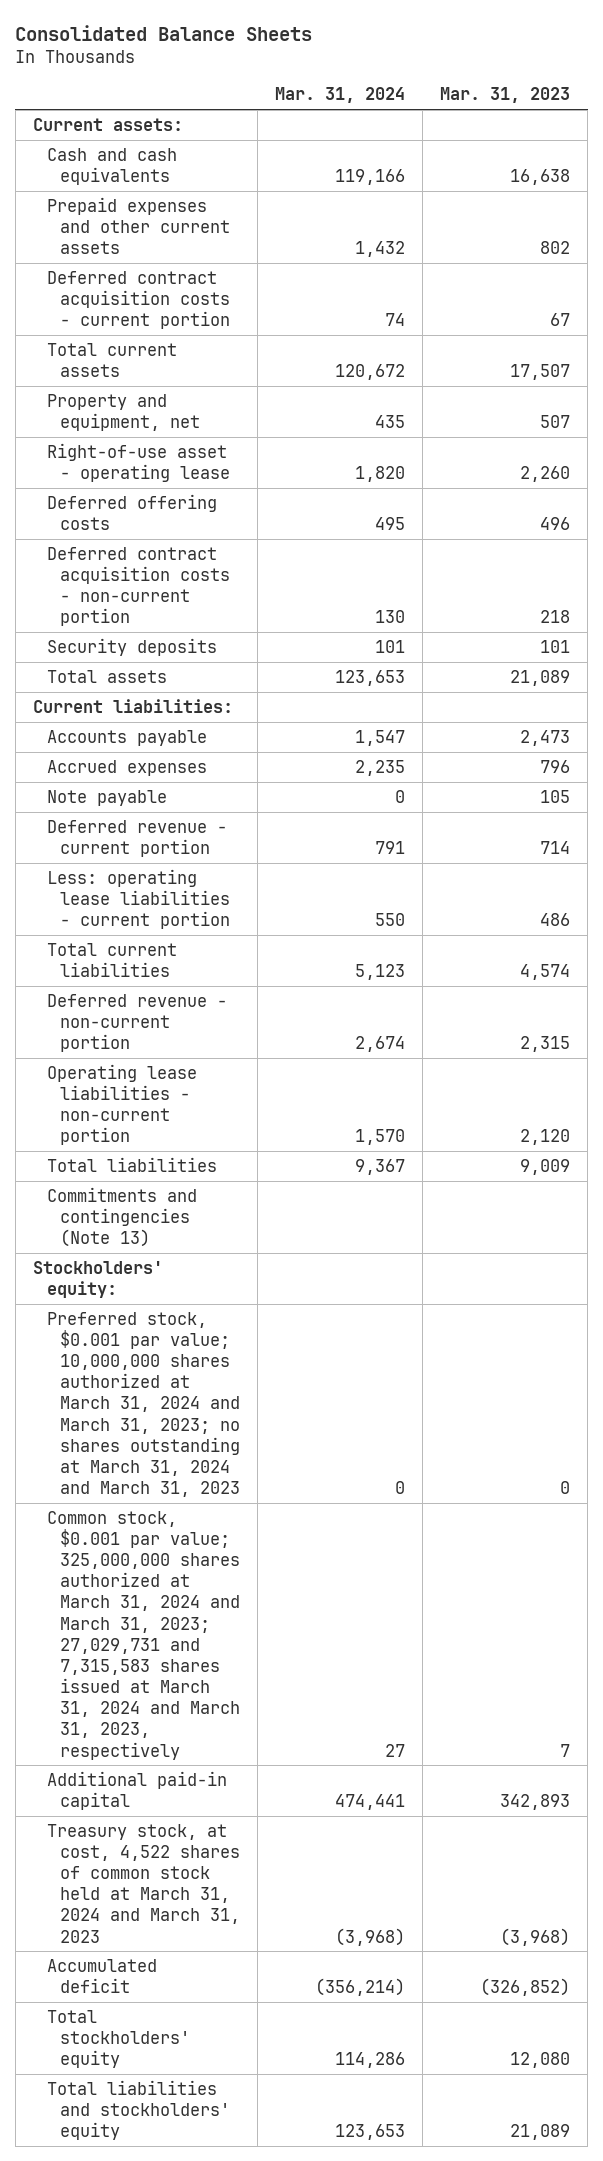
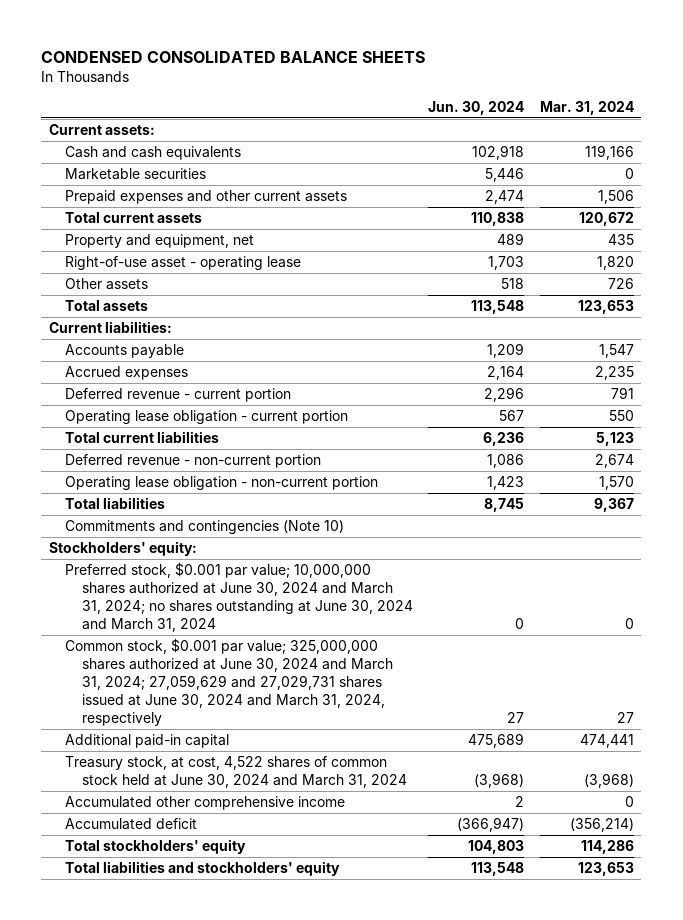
- Consolidated Balance Sheets
+ CONDENSED CONSOLIDATED BALANCE SHEETS
- | Mar. 31, 2024 | Mar. 31, 2023
+ | Jun. 30, 2024 | Mar. 31, 2024
- Prepaid expenses and other current assets | 1,432 | 802
- Deferred contract acquisition costs - current portion | 74 | 67
+ Marketable securities | 5,446 | 0
+ Prepaid expenses and other current assets | 2,474 | 1,506
- Deferred offering costs | 495 | 496
- Deferred contract acquisition costs - non-current portion | 130 | 218
- Security deposits | 101 | 101
+ Other assets | 518 | 726
- Note payable | 0 | 105
- Less: operating lease liabilities - current portion | 550 | 486
+ Operating lease obligation - current portion | 567 | 550
- Operating lease liabilities - non-current portion | 1,570 | 2,120
+ Operating lease obligation - non-current portion | 1,423 | 1,570
- Commitments and contingencies (Note 13)
+ Commitments and contingencies (Note 10)
- Preferred stock, $0.001 par value; 10,000,000 shares authorized at March 31, 2024 and March 31, 2023; no shares outstanding at March 31, 2024 and March 31, 2023 | 0 | 0
- Common stock, $0.001 par value; 325,000,000 shares authorized at March 31, 2024 and March 31, 2023; 27,029,731 and 7,315,583 shares issued at March 31, 2024 and March 31, 2023, respectively | 27 | 7
+ Preferred stock, $0.001 par value; 10,000,000 shares authorized at June 30, 2024 and March 31, 2024; no shares outstanding at June 30, 2024 and March 31, 2024 | 0 | 0
+ Common stock, $0.001 par value; 325,000,000 shares authorized at June 30, 2024 and March 31, 2024; 27,059,629 and 27,029,731 shares issued at June 30, 2024 and March 31, 2024, respectively | 27 | 27
- Treasury stock, at cost, 4,522 shares of common stock held at March 31, 2024 and March 31, 2023 | (3,968) | (3,968)
+ Treasury stock, at cost, 4,522 shares of common stock held at June 30, 2024 and March 31, 2024 | (3,968) | (3,968)
+ Accumulated other comprehensive income | 2 | 0

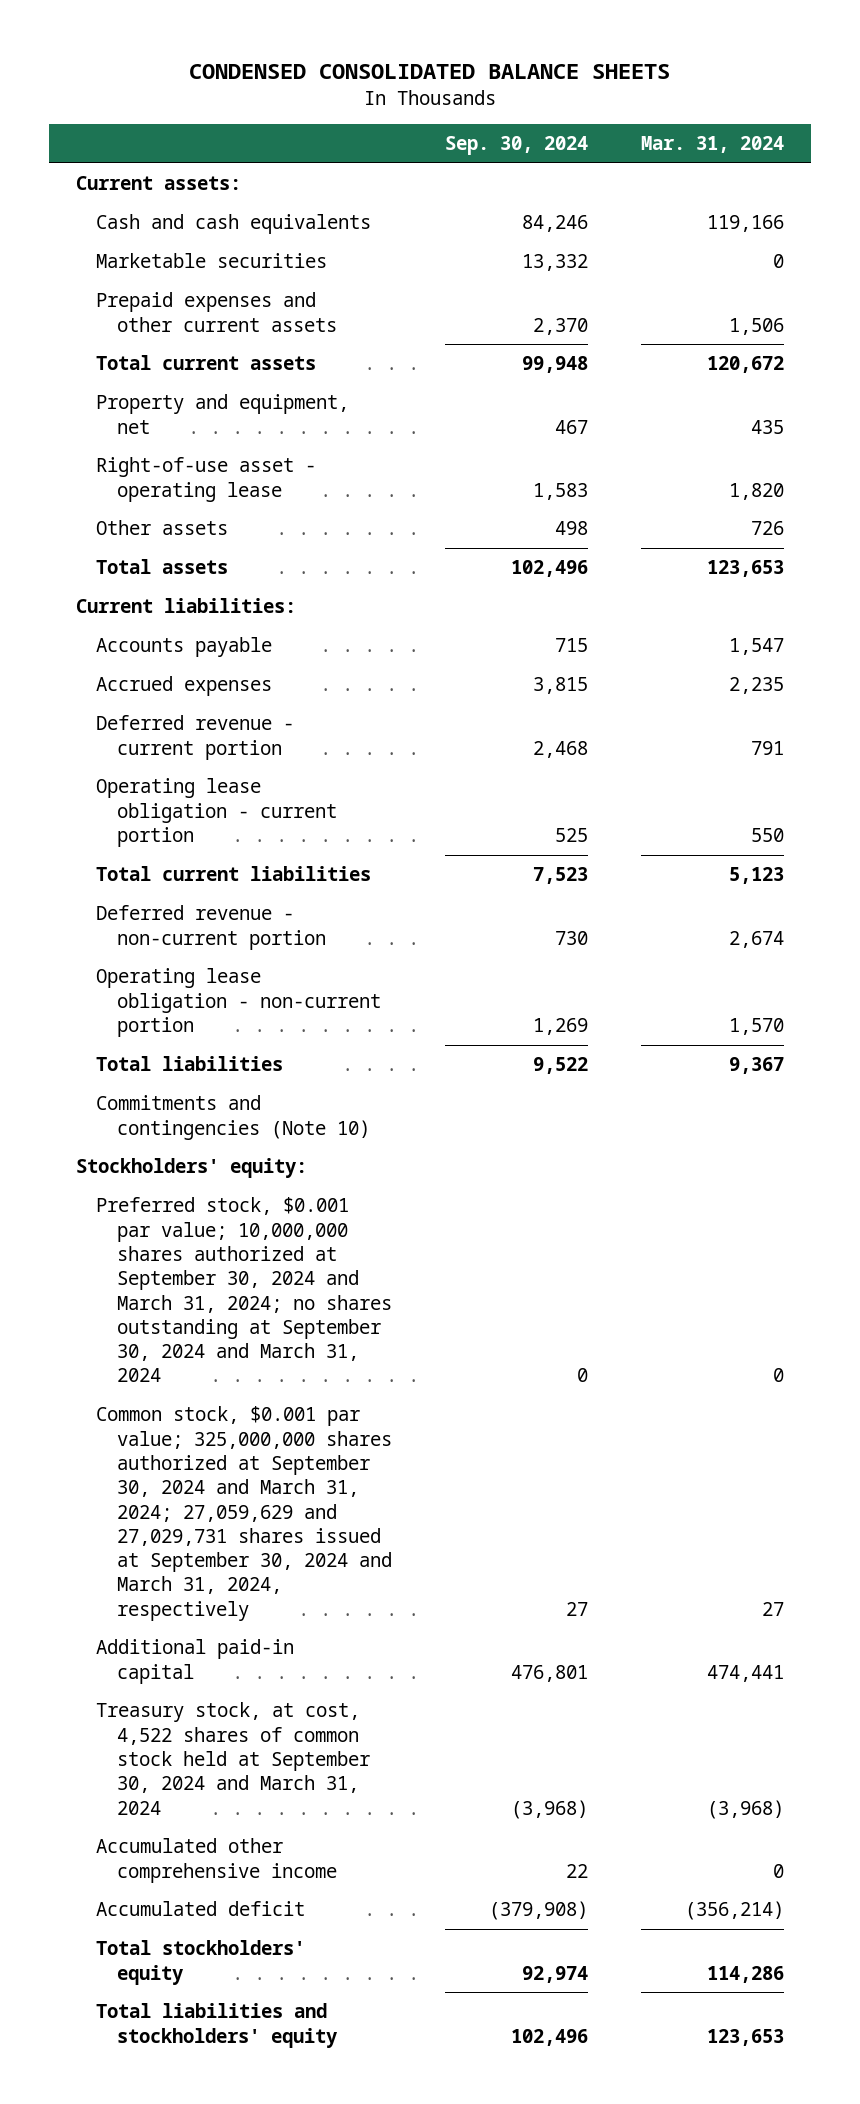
- | Jun. 30, 2024 | Mar. 31, 2024
+ | Sep. 30, 2024 | Mar. 31, 2024
- Preferred stock, $0.001 par value; 10,000,000 shares authorized at June 30, 2024 and March 31, 2024; no shares outstanding at June 30, 2024 and March 31, 2024 | 0 | 0
- Common stock, $0.001 par value; 325,000,000 shares authorized at June 30, 2024 and March 31, 2024; 27,059,629 and 27,029,731 shares issued at June 30, 2024 and March 31, 2024, respectively | 27 | 27
+ Preferred stock, $0.001 par value; 10,000,000 shares authorized at September 30, 2024 and March 31, 2024; no shares outstanding at September 30, 2024 and March 31, 2024 | 0 | 0
+ Common stock, $0.001 par value; 325,000,000 shares authorized at September 30, 2024 and March 31, 2024; 27,059,629 and 27,029,731 shares issued at September 30, 2024 and March 31, 2024, respectively | 27 | 27
- Treasury stock, at cost, 4,522 shares of common stock held at June 30, 2024 and March 31, 2024 | (3,968) | (3,968)
+ Treasury stock, at cost, 4,522 shares of common stock held at September 30, 2024 and March 31, 2024 | (3,968) | (3,968)

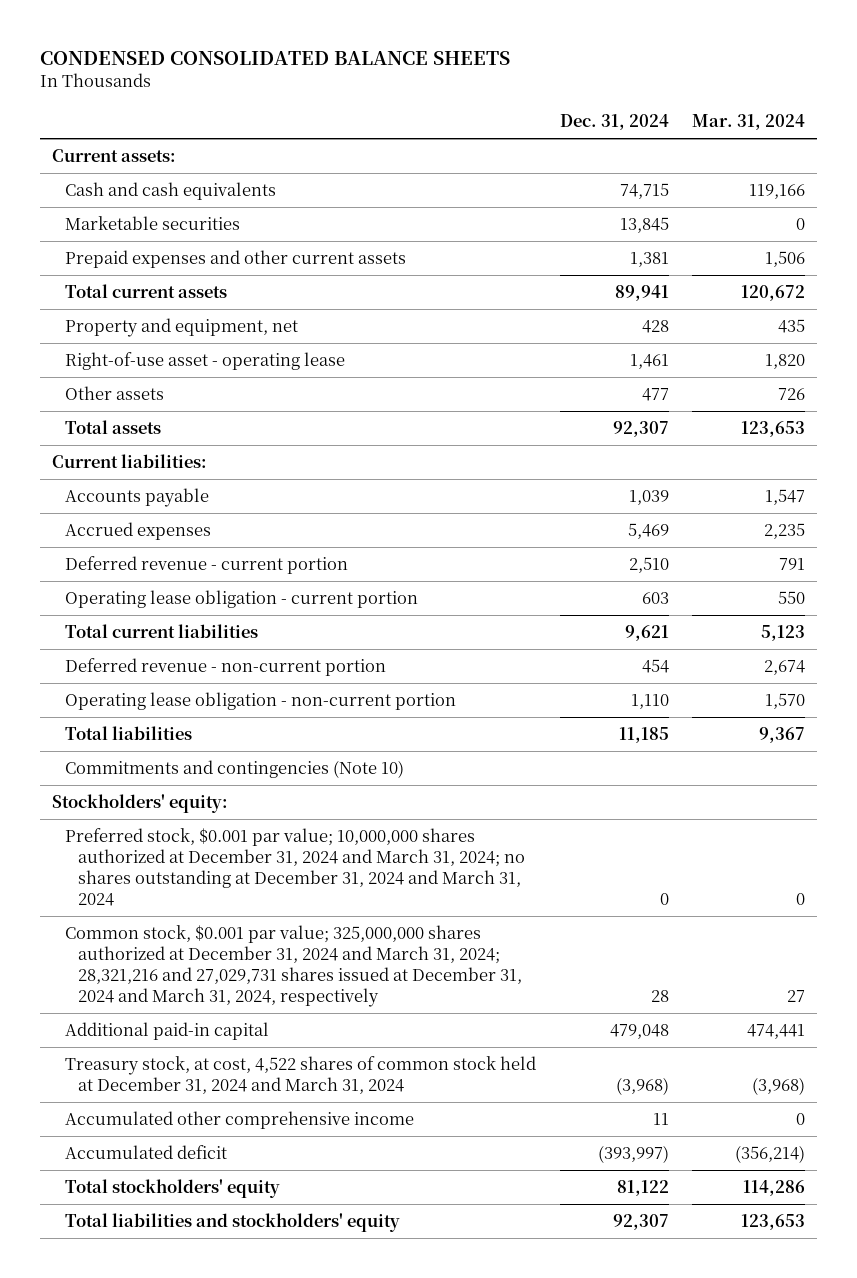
- | Sep. 30, 2024 | Mar. 31, 2024
+ | Dec. 31, 2024 | Mar. 31, 2024
- Preferred stock, $0.001 par value; 10,000,000 shares authorized at September 30, 2024 and March 31, 2024; no shares outstanding at September 30, 2024 and March 31, 2024 | 0 | 0
- Common stock, $0.001 par value; 325,000,000 shares authorized at September 30, 2024 and March 31, 2024; 27,059,629 and 27,029,731 shares issued at September 30, 2024 and March 31, 2024, respectively | 27 | 27
+ Preferred stock, $0.001 par value; 10,000,000 shares authorized at December 31, 2024 and March 31, 2024; no shares outstanding at December 31, 2024 and March 31, 2024 | 0 | 0
+ Common stock, $0.001 par value; 325,000,000 shares authorized at December 31, 2024 and March 31, 2024; 28,321,216 and 27,029,731 shares issued at December 31, 2024 and March 31, 2024, respectively | 28 | 27
- Treasury stock, at cost, 4,522 shares of common stock held at September 30, 2024 and March 31, 2024 | (3,968) | (3,968)
+ Treasury stock, at cost, 4,522 shares of common stock held at December 31, 2024 and March 31, 2024 | (3,968) | (3,968)

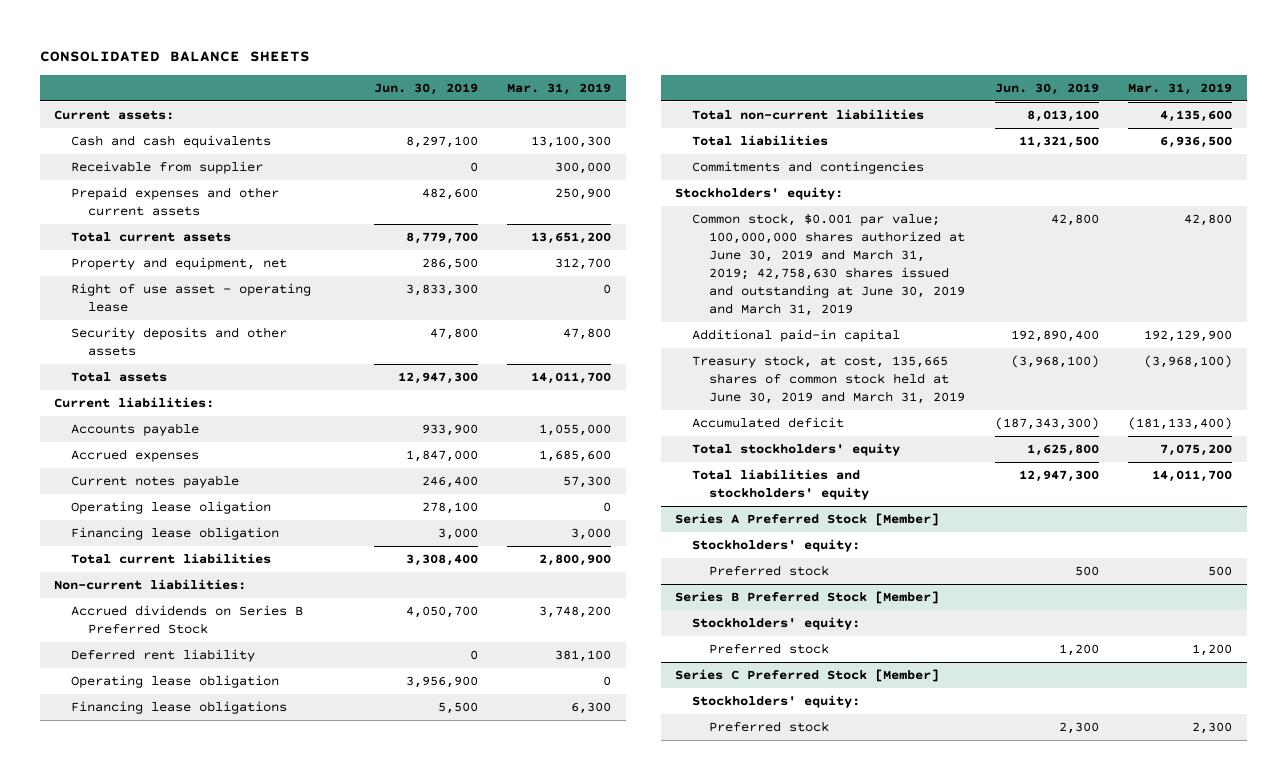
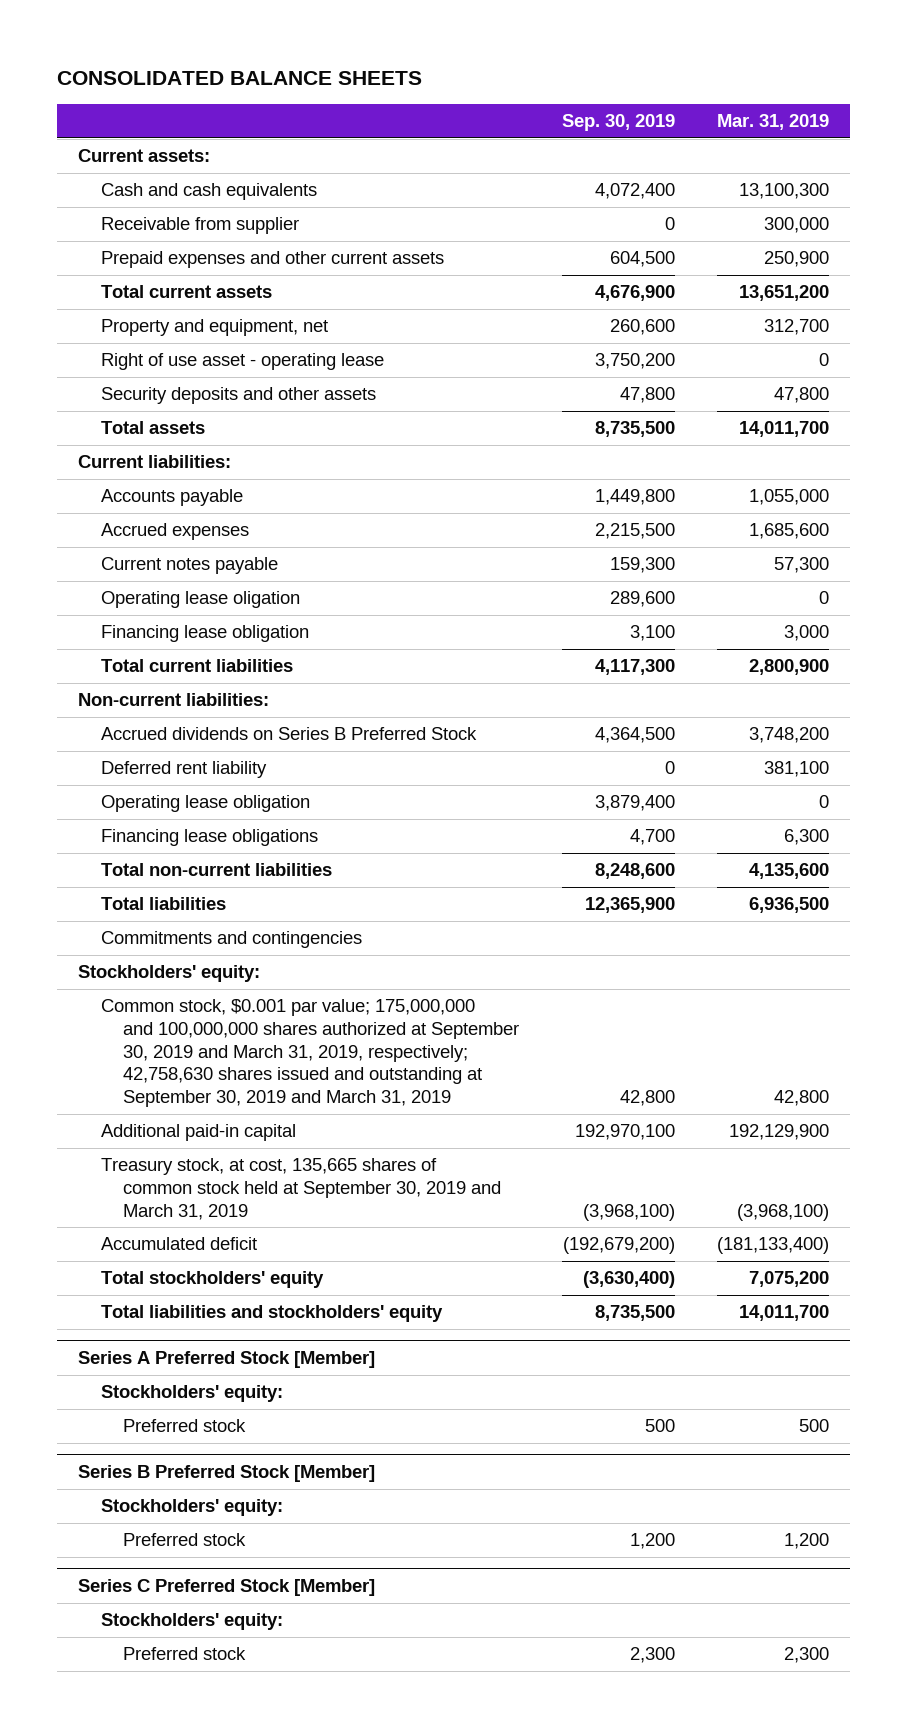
- | Jun. 30, 2019 | Mar. 31, 2019
+ | Sep. 30, 2019 | Mar. 31, 2019
- Common stock, $0.001 par value; 100,000,000 shares authorized at June 30, 2019 and March 31, 2019; 42,758,630 shares issued and outstanding at June 30, 2019 and March 31, 2019 | 42,800 | 42,800
+ Common stock, $0.001 par value; 175,000,000 and 100,000,000 shares authorized at September 30, 2019 and March 31, 2019, respectively; 42,758,630 shares issued and outstanding at September 30, 2019 and March 31, 2019 | 42,800 | 42,800
- Treasury stock, at cost, 135,665 shares of common stock held at June 30, 2019 and March 31, 2019 | (3,968,100) | (3,968,100)
+ Treasury stock, at cost, 135,665 shares of common stock held at September 30, 2019 and March 31, 2019 | (3,968,100) | (3,968,100)

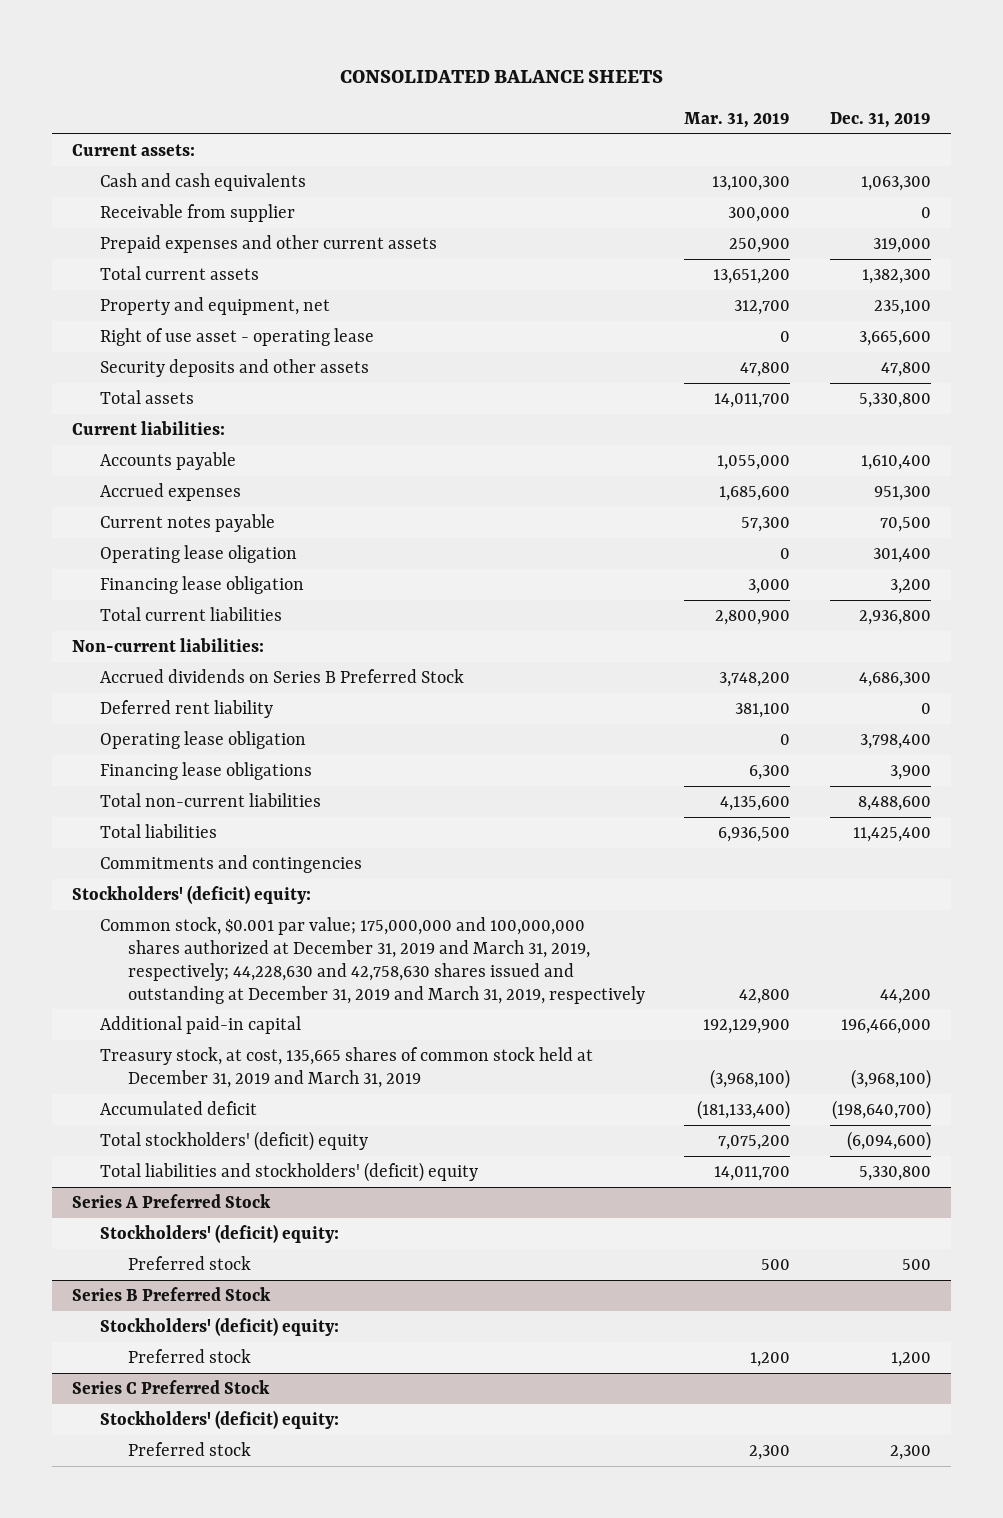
- | Sep. 30, 2019 | Mar. 31, 2019
+ | Mar. 31, 2019 | Dec. 31, 2019
- Stockholders' equity:
- Common stock, $0.001 par value; 175,000,000 and 100,000,000 shares authorized at September 30, 2019 and March 31, 2019, respectively; 42,758,630 shares issued and outstanding at September 30, 2019 and March 31, 2019 | 42,800 | 42,800
+ Stockholders' (deficit) equity:
+ Common stock, $0.001 par value; 175,000,000 and 100,000,000 shares authorized at December 31, 2019 and March 31, 2019, respectively; 44,228,630 and 42,758,630 shares issued and outstanding at December 31, 2019 and March 31, 2019, respectively | 42,800 | 44,200
- Treasury stock, at cost, 135,665 shares of common stock held at September 30, 2019 and March 31, 2019 | (3,968,100) | (3,968,100)
+ Treasury stock, at cost, 135,665 shares of common stock held at December 31, 2019 and March 31, 2019 | (3,968,100) | (3,968,100)
- Total stockholders' equity | (3,630,400) | 7,075,200
- Total liabilities and stockholders' equity | 8,735,500 | 14,011,700
- Series A Preferred Stock [Member]
- Stockholders' equity:
+ Total stockholders' (deficit) equity | 7,075,200 | (6,094,600)
+ Total liabilities and stockholders' (deficit) equity | 14,011,700 | 5,330,800
+ Series A Preferred Stock
+ Stockholders' (deficit) equity:
- Series B Preferred Stock [Member]
- Stockholders' equity:
+ Series B Preferred Stock
+ Stockholders' (deficit) equity:
- Series C Preferred Stock [Member]
- Stockholders' equity:
+ Series C Preferred Stock
+ Stockholders' (deficit) equity:

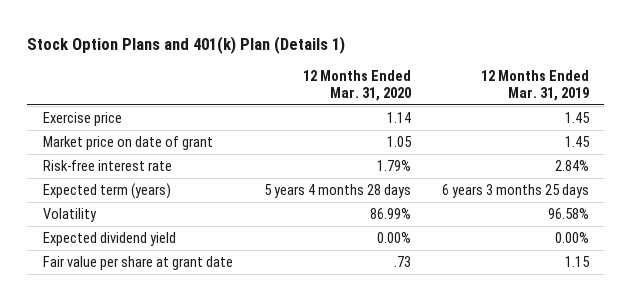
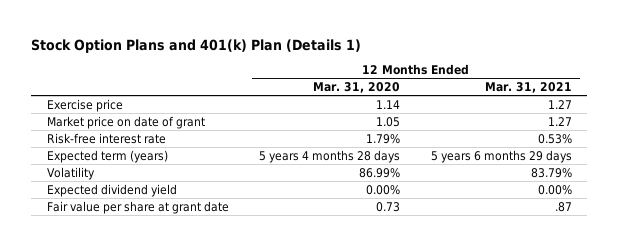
- | 12 Months Ended Mar. 31, 2020 | 12 Months Ended Mar. 31, 2019
+ | 12 Months Ended Mar. 31, 2020 | 12 Months Ended Mar. 31, 2021
- Fair value per share at grant date | .73 | 1.15
+ Fair value per share at grant date | 0.73 | .87

